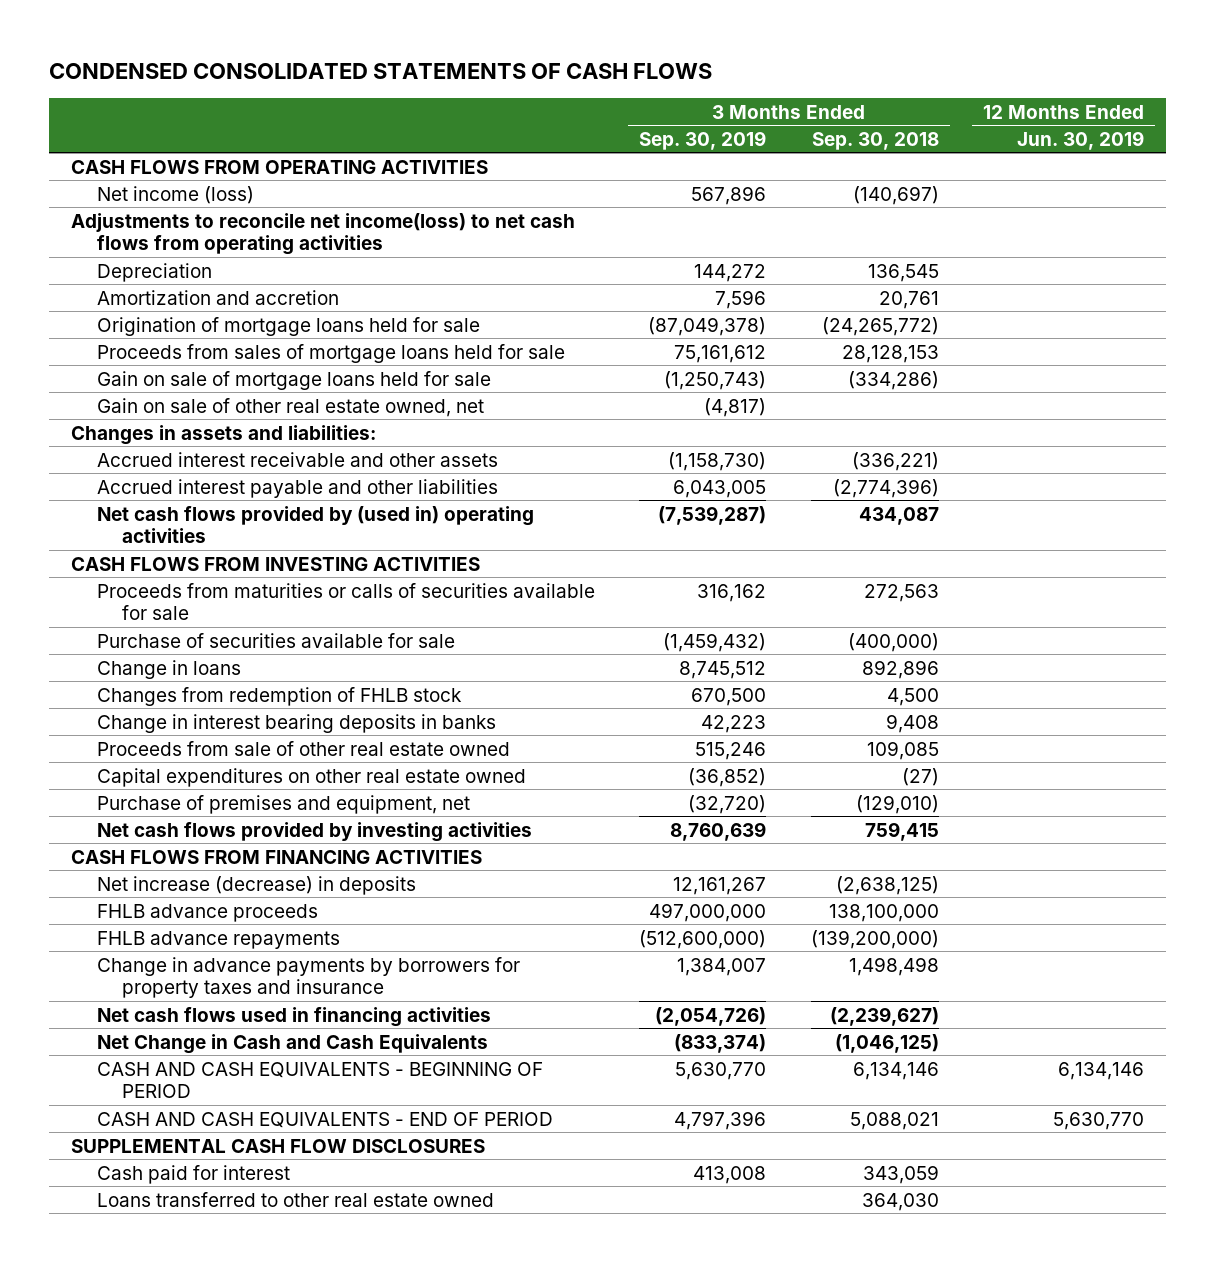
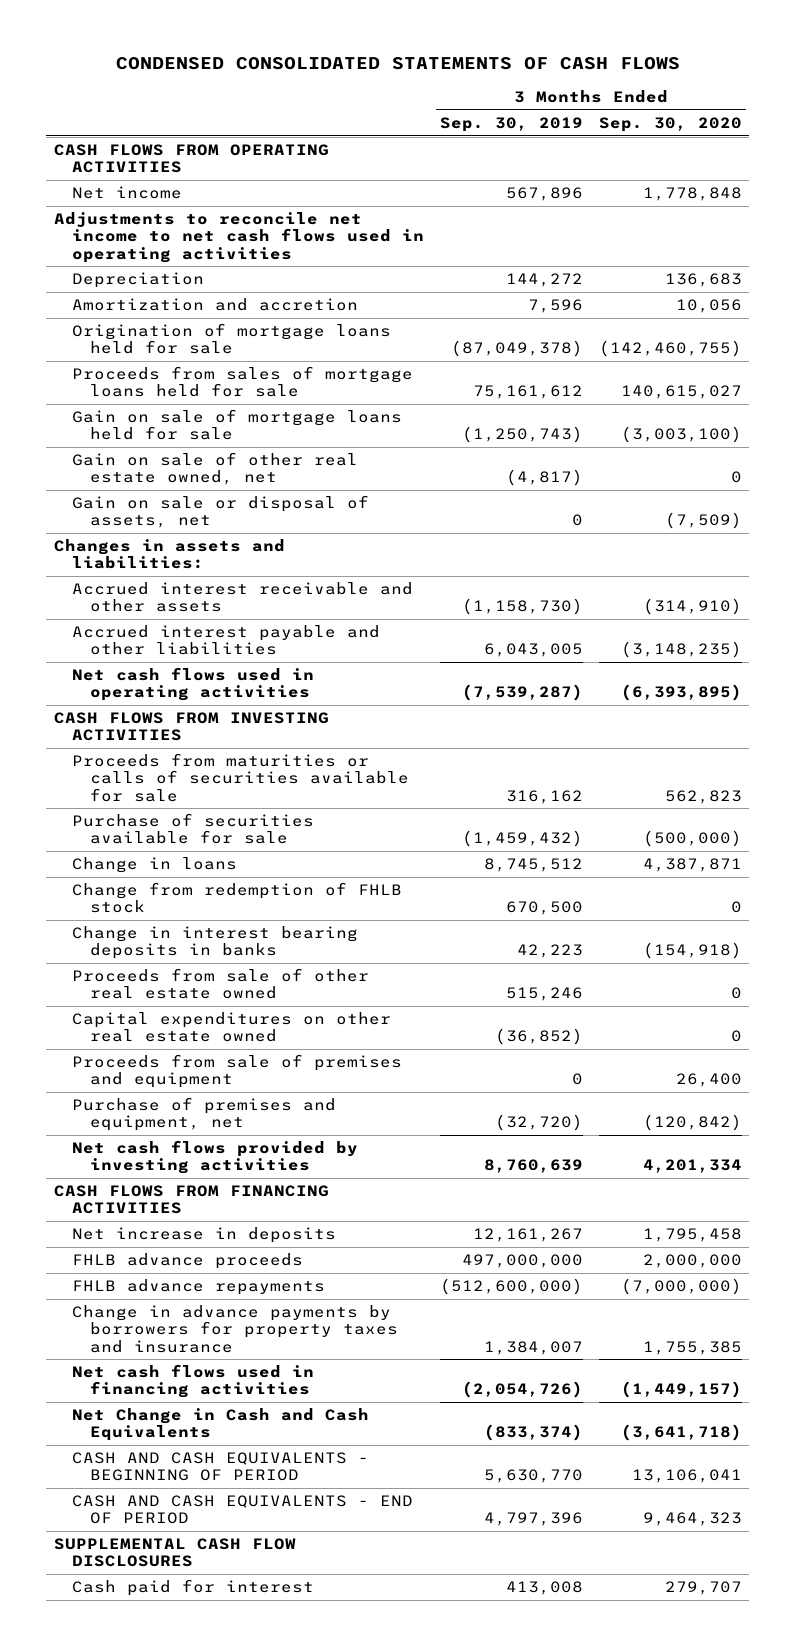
- | 3 Months Ended Sep. 30, 2019 | 3 Months Ended Sep. 30, 2018 | 12 Months Ended Jun. 30, 2019
+ | 3 Months Ended Sep. 30, 2019 | 3 Months Ended Sep. 30, 2020
- Net income (loss) | 567,896 | (140,697) |
- Adjustments to reconcile net income(loss) to net cash flows from operating activities
+ Net income | 567,896 | 1,778,848
+ Adjustments to reconcile net income to net cash flows used in operating activities
+ Gain on sale or disposal of assets, net | 0 | (7,509)
- Net cash flows provided by (used in) operating activities | (7,539,287) | 434,087 |
+ Net cash flows used in operating activities | (7,539,287) | (6,393,895)
- Changes from redemption of FHLB stock | 670,500 | 4,500 |
+ Change from redemption of FHLB stock | 670,500 | 0
+ Proceeds from sale of premises and equipment | 0 | 26,400
- Net increase (decrease) in deposits | 12,161,267 | (2,638,125) |
+ Net increase in deposits | 12,161,267 | 1,795,458
- Loans transferred to other real estate owned | | 364,030 |

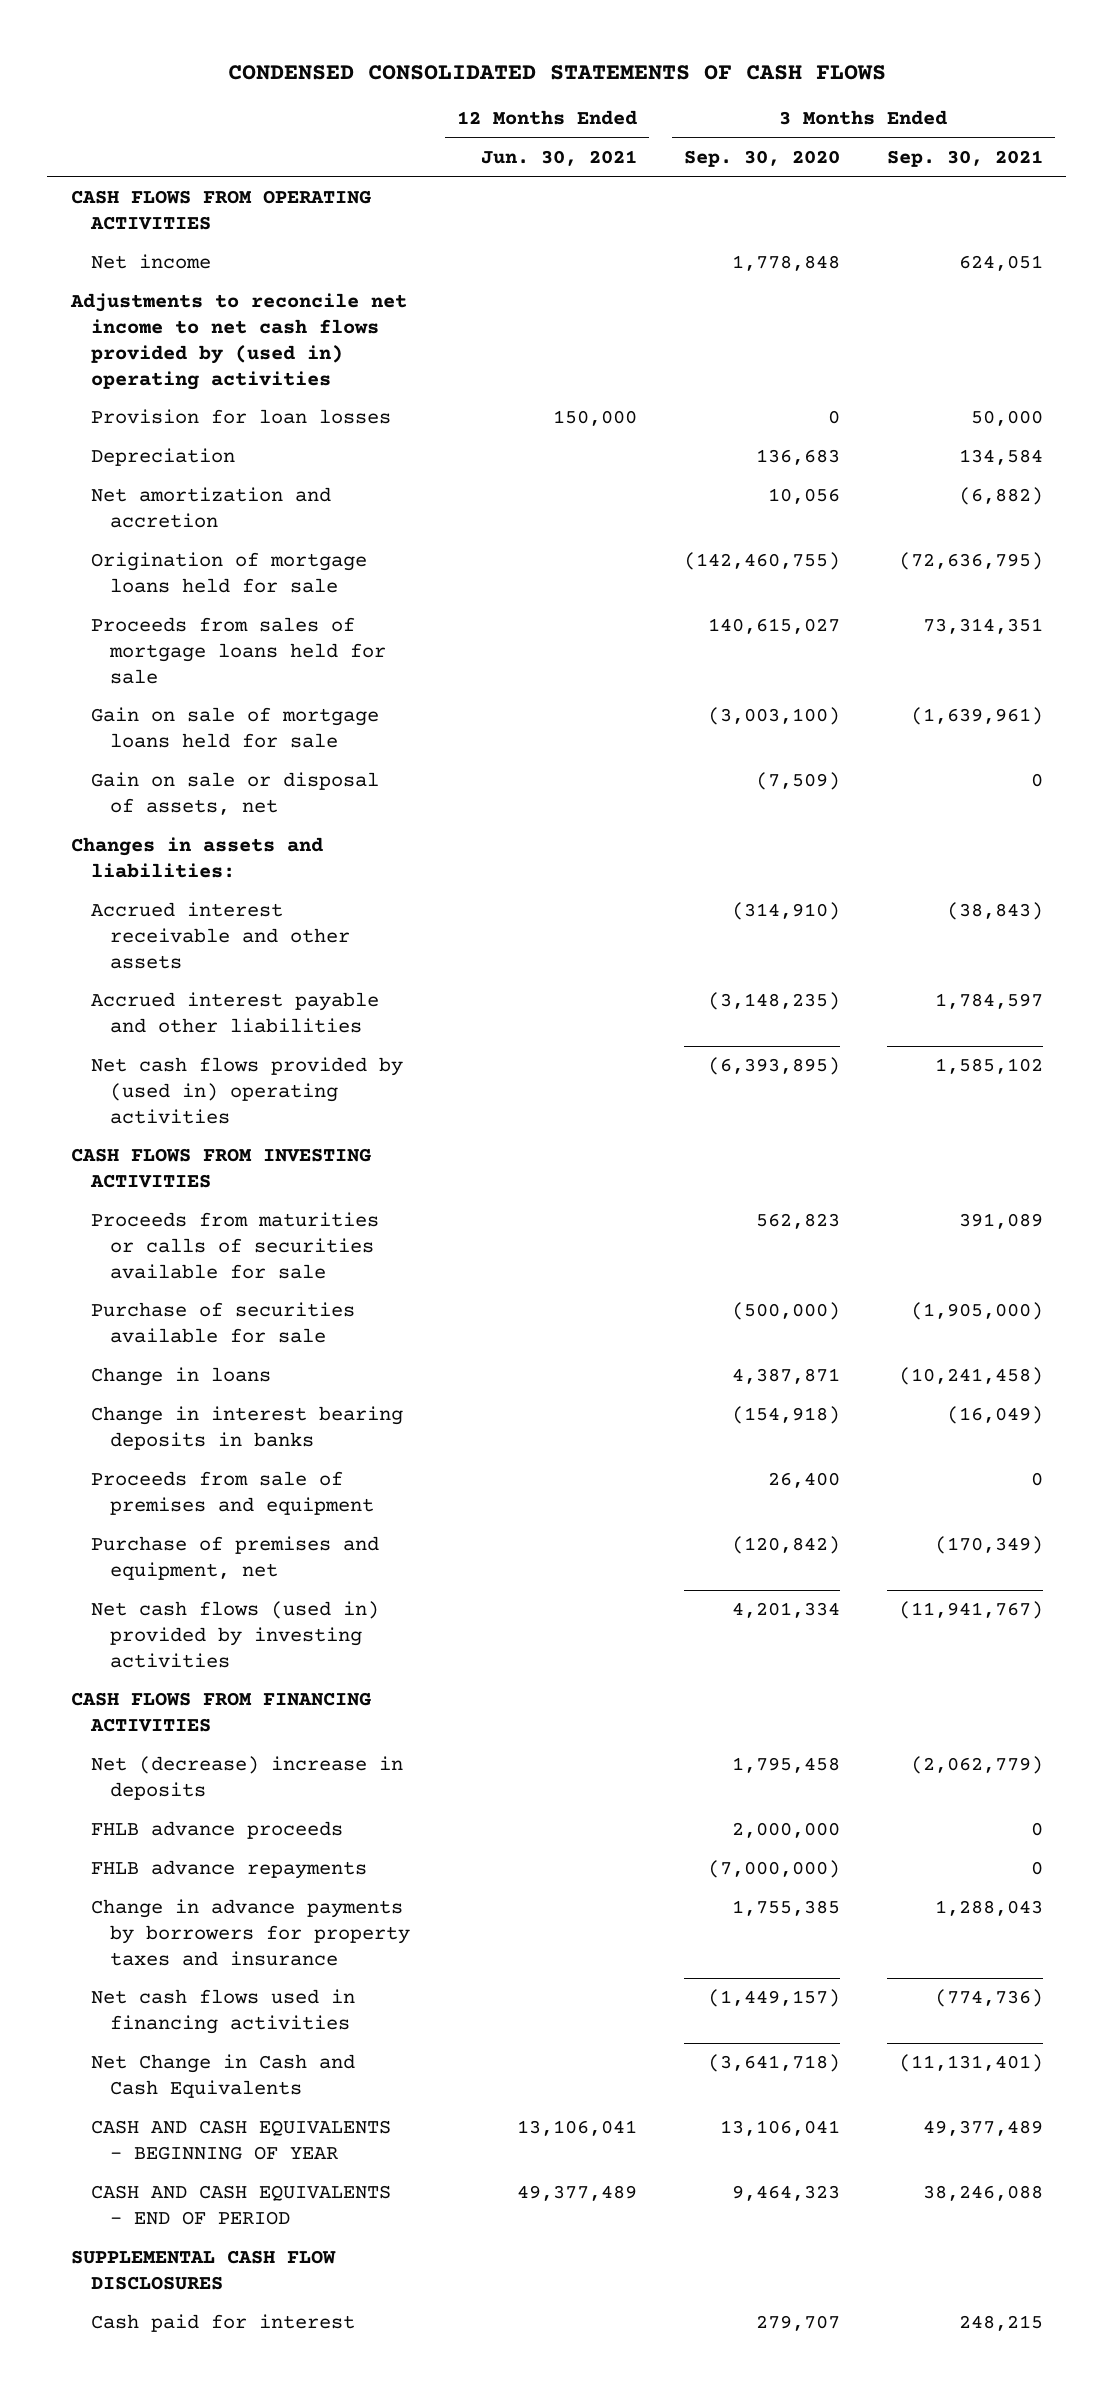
- | 3 Months Ended Sep. 30, 2019 | 3 Months Ended Sep. 30, 2020
+ | 12 Months Ended Jun. 30, 2021 | 3 Months Ended Sep. 30, 2020 | 3 Months Ended Sep. 30, 2021
- Adjustments to reconcile net income to net cash flows used in operating activities
+ Adjustments to reconcile net income to net cash flows provided by (used in) operating activities
+ Provision for loan losses | 150,000 | 0 | 50,000
- Amortization and accretion | 7,596 | 10,056
+ Net amortization and accretion | | 10,056 | (6,882)
- Gain on sale of other real estate owned, net | (4,817) | 0
- Net cash flows used in operating activities | (7,539,287) | (6,393,895)
+ Net cash flows provided by (used in) operating activities | | (6,393,895) | 1,585,102
- Change from redemption of FHLB stock | 670,500 | 0
- Proceeds from sale of other real estate owned | 515,246 | 0
- Capital expenditures on other real estate owned | (36,852) | 0
- Net cash flows provided by investing activities | 8,760,639 | 4,201,334
+ Net cash flows (used in) provided by investing activities | | 4,201,334 | (11,941,767)
- Net increase in deposits | 12,161,267 | 1,795,458
+ Net (decrease) increase in deposits | | 1,795,458 | (2,062,779)
- CASH AND CASH EQUIVALENTS - BEGINNING OF PERIOD | 5,630,770 | 13,106,041
+ CASH AND CASH EQUIVALENTS - BEGINNING OF YEAR | 13,106,041 | 13,106,041 | 49,377,489

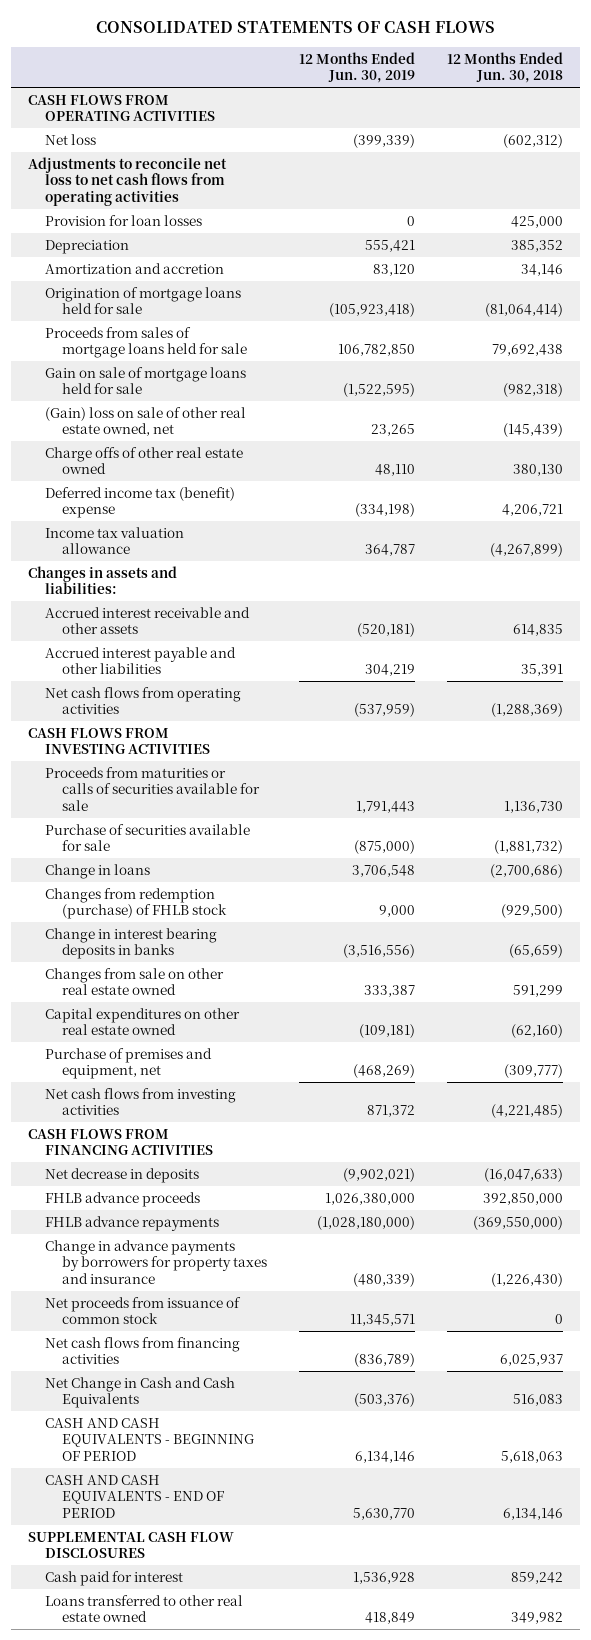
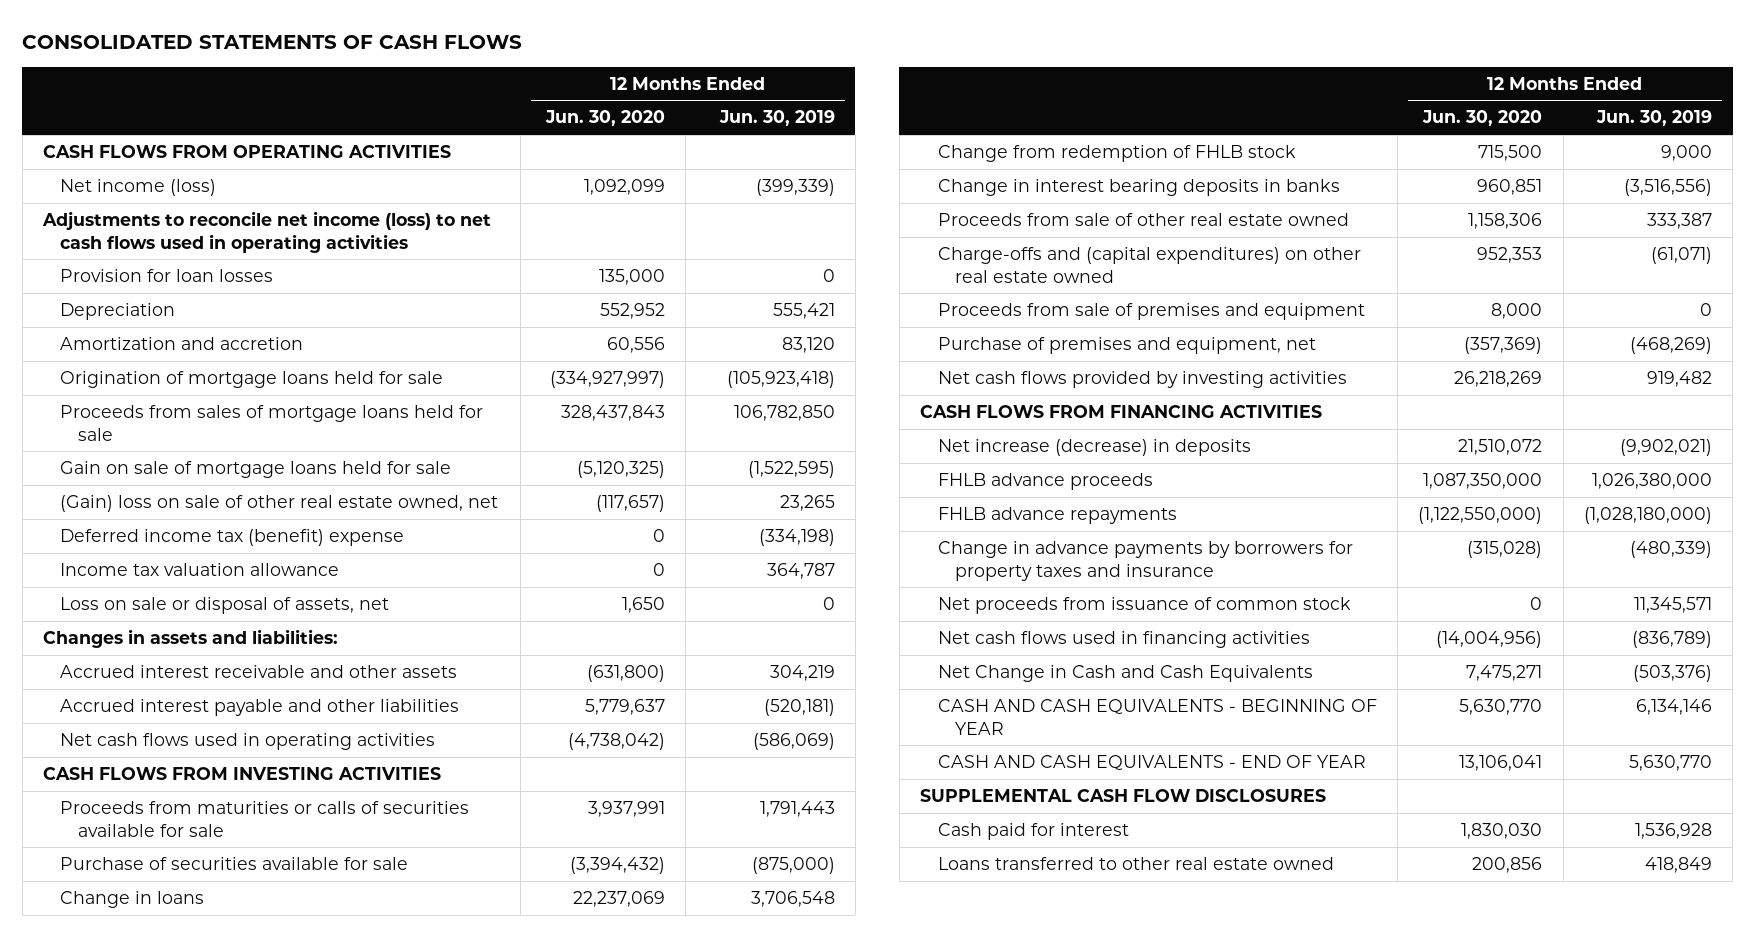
- | 12 Months Ended Jun. 30, 2019 | 12 Months Ended Jun. 30, 2018
+ | 12 Months Ended Jun. 30, 2020 | 12 Months Ended Jun. 30, 2019
- Net loss | (399,339) | (602,312)
- Adjustments to reconcile net loss to net cash flows from operating activities
+ Net income (loss) | 1,092,099 | (399,339)
+ Adjustments to reconcile net income (loss) to net cash flows used in operating activities
- Charge offs of other real estate owned | 48,110 | 380,130
+ Loss on sale or disposal of assets, net | 1,650 | 0
- Accrued interest receivable and other assets | (520,181) | 614,835
- Accrued interest payable and other liabilities | 304,219 | 35,391
- Net cash flows from operating activities | (537,959) | (1,288,369)
+ Accrued interest receivable and other assets | (631,800) | 304,219
+ Accrued interest payable and other liabilities | 5,779,637 | (520,181)
+ Net cash flows used in operating activities | (4,738,042) | (586,069)
- Changes from redemption (purchase) of FHLB stock | 9,000 | (929,500)
+ Change from redemption of FHLB stock | 715,500 | 9,000
- Changes from sale on other real estate owned | 333,387 | 591,299
- Capital expenditures on other real estate owned | (109,181) | (62,160)
+ Proceeds from sale of other real estate owned | 1,158,306 | 333,387
+ Charge-offs and (capital expenditures) on other real estate owned | 952,353 | (61,071)
+ Proceeds from sale of premises and equipment | 8,000 | 0
- Net cash flows from investing activities | 871,372 | (4,221,485)
+ Net cash flows provided by investing activities | 26,218,269 | 919,482
- Net decrease in deposits | (9,902,021) | (16,047,633)
+ Net increase (decrease) in deposits | 21,510,072 | (9,902,021)
- Net cash flows from financing activities | (836,789) | 6,025,937
+ Net cash flows used in financing activities | (14,004,956) | (836,789)
- CASH AND CASH EQUIVALENTS - BEGINNING OF PERIOD | 6,134,146 | 5,618,063
- CASH AND CASH EQUIVALENTS - END OF PERIOD | 5,630,770 | 6,134,146
+ CASH AND CASH EQUIVALENTS - BEGINNING OF YEAR | 5,630,770 | 6,134,146
+ CASH AND CASH EQUIVALENTS - END OF YEAR | 13,106,041 | 5,630,770

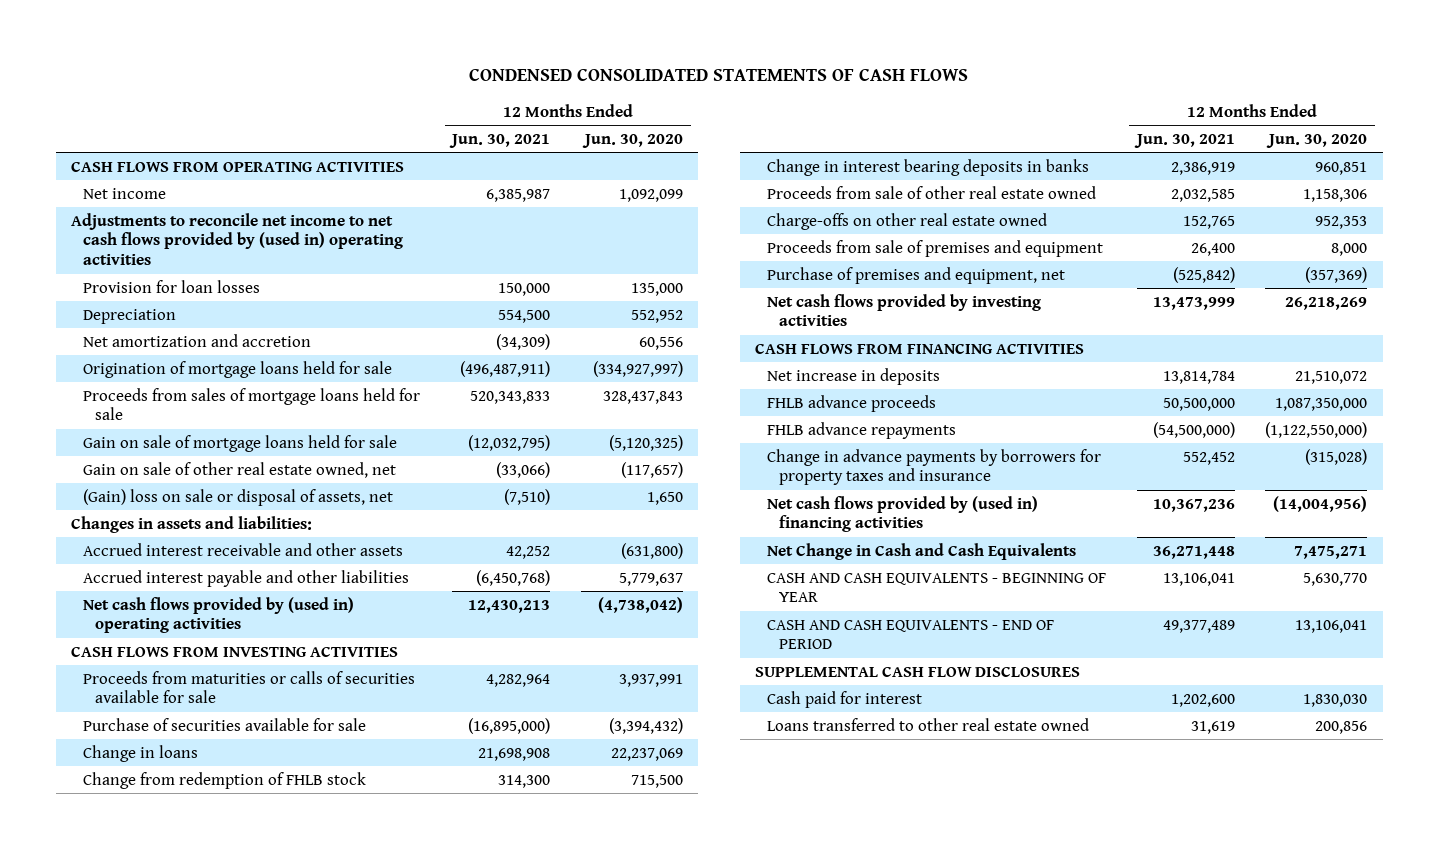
- CONSOLIDATED STATEMENTS OF CASH FLOWS
+ CONDENSED CONSOLIDATED STATEMENTS OF CASH FLOWS
- | 12 Months Ended Jun. 30, 2020 | 12 Months Ended Jun. 30, 2019
+ | 12 Months Ended Jun. 30, 2021 | 12 Months Ended Jun. 30, 2020
- Net income (loss) | 1,092,099 | (399,339)
- Adjustments to reconcile net income (loss) to net cash flows used in operating activities
+ Net income | 6,385,987 | 1,092,099
+ Adjustments to reconcile net income to net cash flows provided by (used in) operating activities
- Amortization and accretion | 60,556 | 83,120
+ Net amortization and accretion | (34,309) | 60,556
- (Gain) loss on sale of other real estate owned, net | (117,657) | 23,265
- Deferred income tax (benefit) expense | 0 | (334,198)
- Income tax valuation allowance | 0 | 364,787
- Loss on sale or disposal of assets, net | 1,650 | 0
+ Gain on sale of other real estate owned, net | (33,066) | (117,657)
+ (Gain) loss on sale or disposal of assets, net | (7,510) | 1,650
- Net cash flows used in operating activities | (4,738,042) | (586,069)
+ Net cash flows provided by (used in) operating activities | 12,430,213 | (4,738,042)
- Charge-offs and (capital expenditures) on other real estate owned | 952,353 | (61,071)
+ Charge-offs on other real estate owned | 152,765 | 952,353
- Net increase (decrease) in deposits | 21,510,072 | (9,902,021)
+ Net increase in deposits | 13,814,784 | 21,510,072
- Net proceeds from issuance of common stock | 0 | 11,345,571
- Net cash flows used in financing activities | (14,004,956) | (836,789)
+ Net cash flows provided by (used in) financing activities | 10,367,236 | (14,004,956)
- CASH AND CASH EQUIVALENTS - END OF YEAR | 13,106,041 | 5,630,770
+ CASH AND CASH EQUIVALENTS - END OF PERIOD | 49,377,489 | 13,106,041

